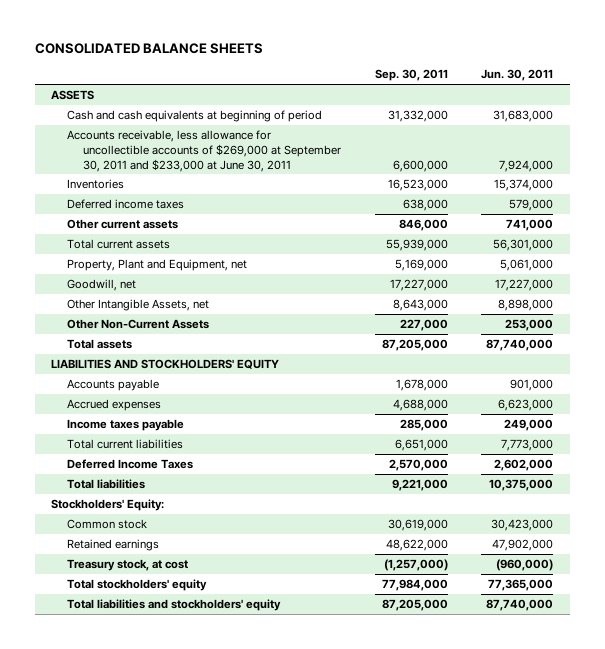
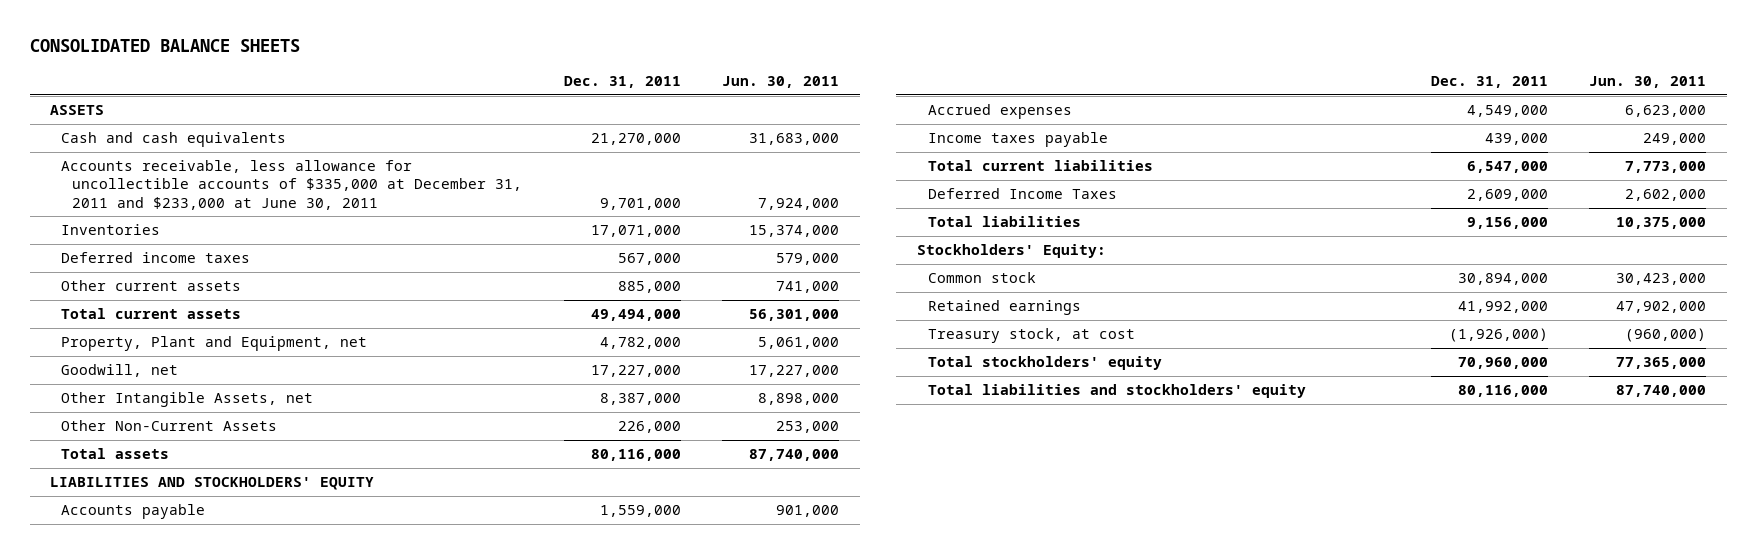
- | Sep. 30, 2011 | Jun. 30, 2011
+ | Dec. 31, 2011 | Jun. 30, 2011
- Cash and cash equivalents at beginning of period | 31,332,000 | 31,683,000
- Accounts receivable, less allowance for uncollectible accounts of $269,000 at September 30, 2011 and $233,000 at June 30, 2011 | 6,600,000 | 7,924,000
+ Cash and cash equivalents | 21,270,000 | 31,683,000
+ Accounts receivable, less allowance for uncollectible accounts of $335,000 at December 31, 2011 and $233,000 at June 30, 2011 | 9,701,000 | 7,924,000

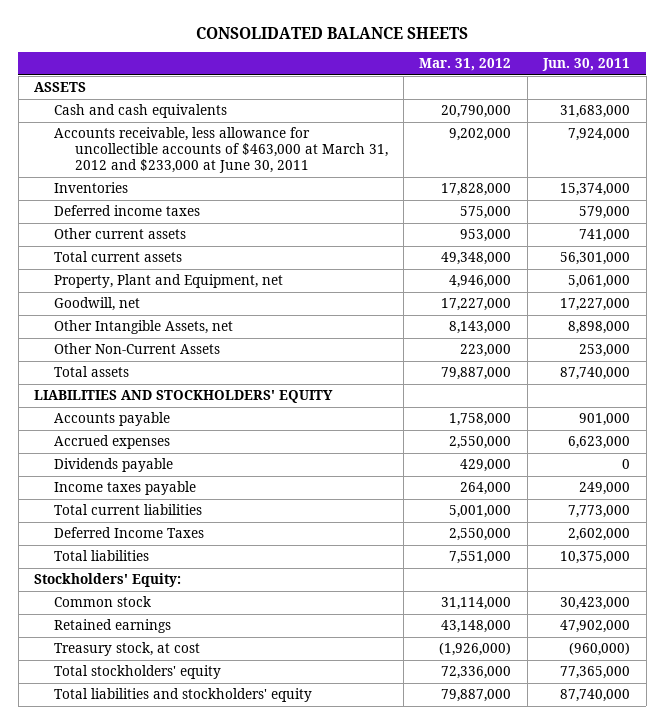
- | Dec. 31, 2011 | Jun. 30, 2011
+ | Mar. 31, 2012 | Jun. 30, 2011
- Accounts receivable, less allowance for uncollectible accounts of $335,000 at December 31, 2011 and $233,000 at June 30, 2011 | 9,701,000 | 7,924,000
+ Accounts receivable, less allowance for uncollectible accounts of $463,000 at March 31, 2012 and $233,000 at June 30, 2011 | 9,202,000 | 7,924,000
+ Dividends payable | 429,000 | 0

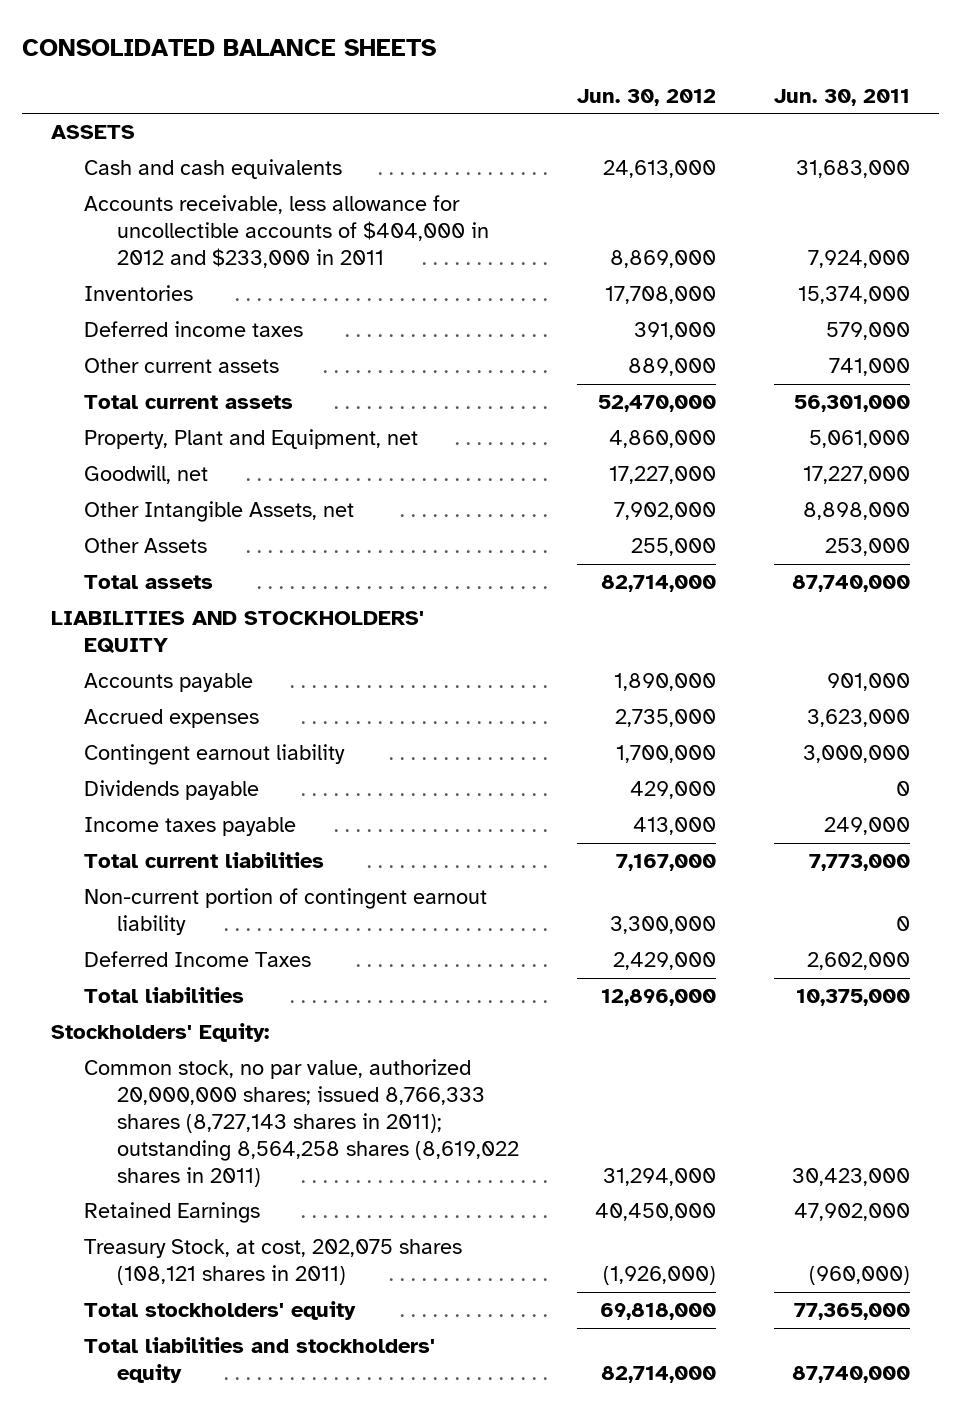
- | Mar. 31, 2012 | Jun. 30, 2011
+ | Jun. 30, 2012 | Jun. 30, 2011
- Accounts receivable, less allowance for uncollectible accounts of $463,000 at March 31, 2012 and $233,000 at June 30, 2011 | 9,202,000 | 7,924,000
+ Accounts receivable, less allowance for uncollectible accounts of $404,000 in 2012 and $233,000 in 2011 | 8,869,000 | 7,924,000
- Other Non-Current Assets | 223,000 | 253,000
+ Other Assets | 255,000 | 253,000
- Accrued expenses | 2,550,000 | 6,623,000
+ Accrued expenses | 2,735,000 | 3,623,000
+ Contingent earnout liability | 1,700,000 | 3,000,000
+ Non-current portion of contingent earnout liability | 3,300,000 | 0
- Common stock | 31,114,000 | 30,423,000
- Retained earnings | 43,148,000 | 47,902,000
- Treasury stock, at cost | (1,926,000) | (960,000)
+ Common stock, no par value, authorized 20,000,000 shares; issued 8,766,333 shares (8,727,143 shares in 2011); outstanding 8,564,258 shares (8,619,022 shares in 2011) | 31,294,000 | 30,423,000
+ Retained Earnings | 40,450,000 | 47,902,000
+ Treasury Stock, at cost, 202,075 shares (108,121 shares in 2011) | (1,926,000) | (960,000)

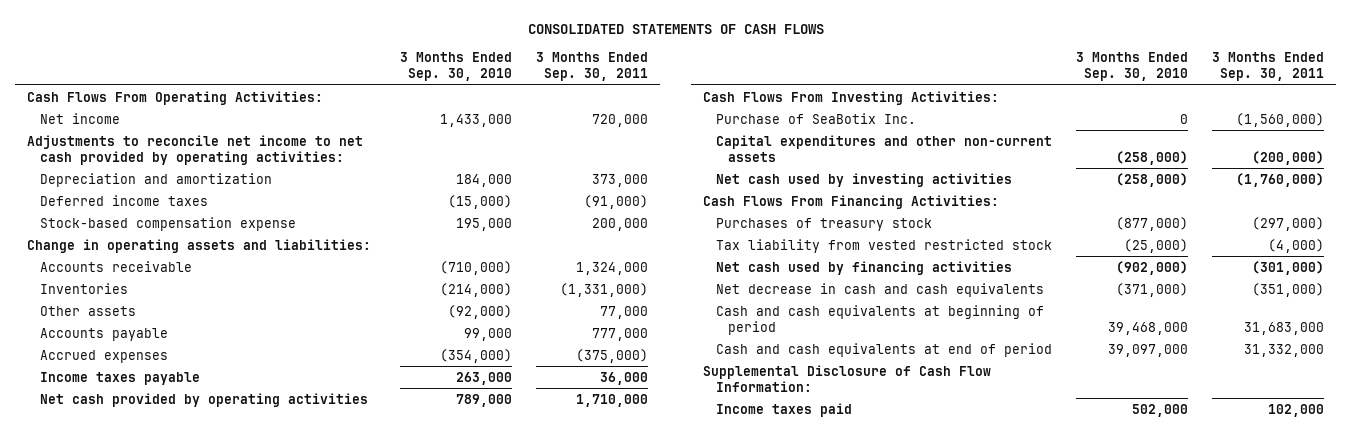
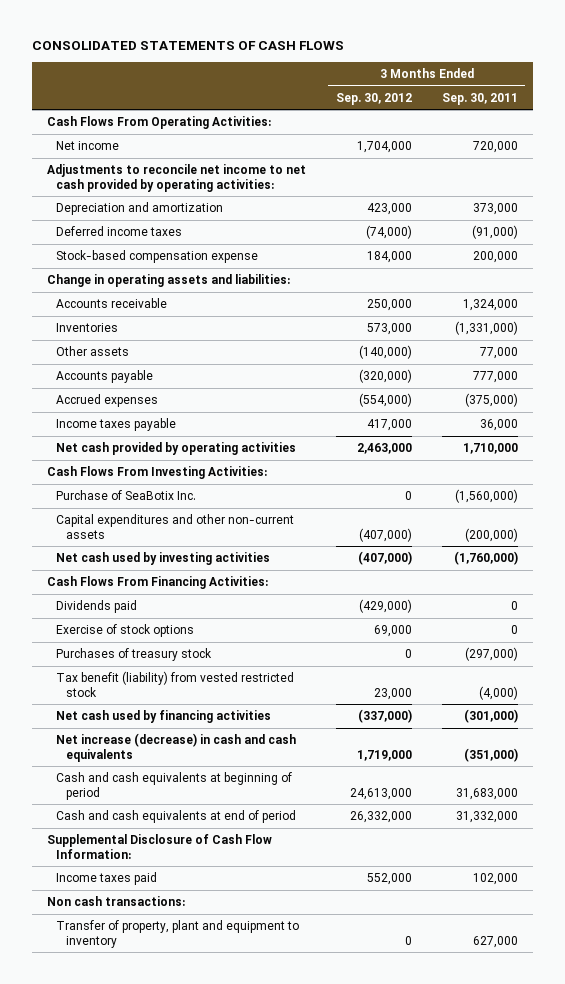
- | 3 Months Ended Sep. 30, 2010 | 3 Months Ended Sep. 30, 2011
+ | 3 Months Ended Sep. 30, 2012 | 3 Months Ended Sep. 30, 2011
+ Dividends paid | (429,000) | 0
+ Exercise of stock options | 69,000 | 0
- Tax liability from vested restricted stock | (25,000) | (4,000)
+ Tax benefit (liability) from vested restricted stock | 23,000 | (4,000)
- Net decrease in cash and cash equivalents | (371,000) | (351,000)
+ Net increase (decrease) in cash and cash equivalents | 1,719,000 | (351,000)
+ Non cash transactions:
+ Transfer of property, plant and equipment to inventory | 0 | 627,000

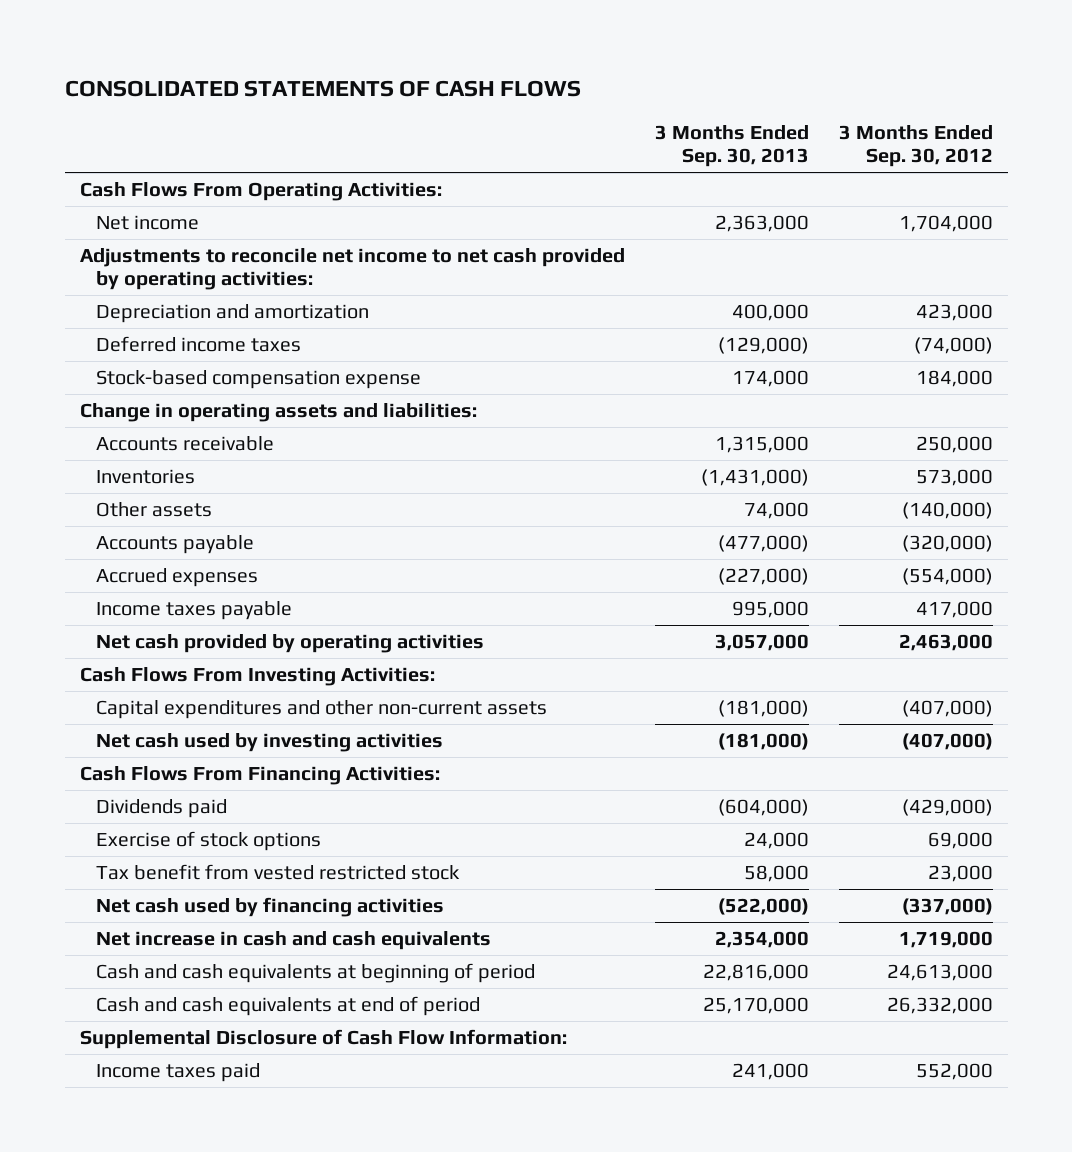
- | 3 Months Ended Sep. 30, 2012 | 3 Months Ended Sep. 30, 2011
+ | 3 Months Ended Sep. 30, 2013 | 3 Months Ended Sep. 30, 2012
- Purchase of SeaBotix Inc. | 0 | (1,560,000)
- Purchases of treasury stock | 0 | (297,000)
- Tax benefit (liability) from vested restricted stock | 23,000 | (4,000)
+ Tax benefit from vested restricted stock | 58,000 | 23,000
- Net increase (decrease) in cash and cash equivalents | 1,719,000 | (351,000)
+ Net increase in cash and cash equivalents | 2,354,000 | 1,719,000
- Non cash transactions:
- Transfer of property, plant and equipment to inventory | 0 | 627,000

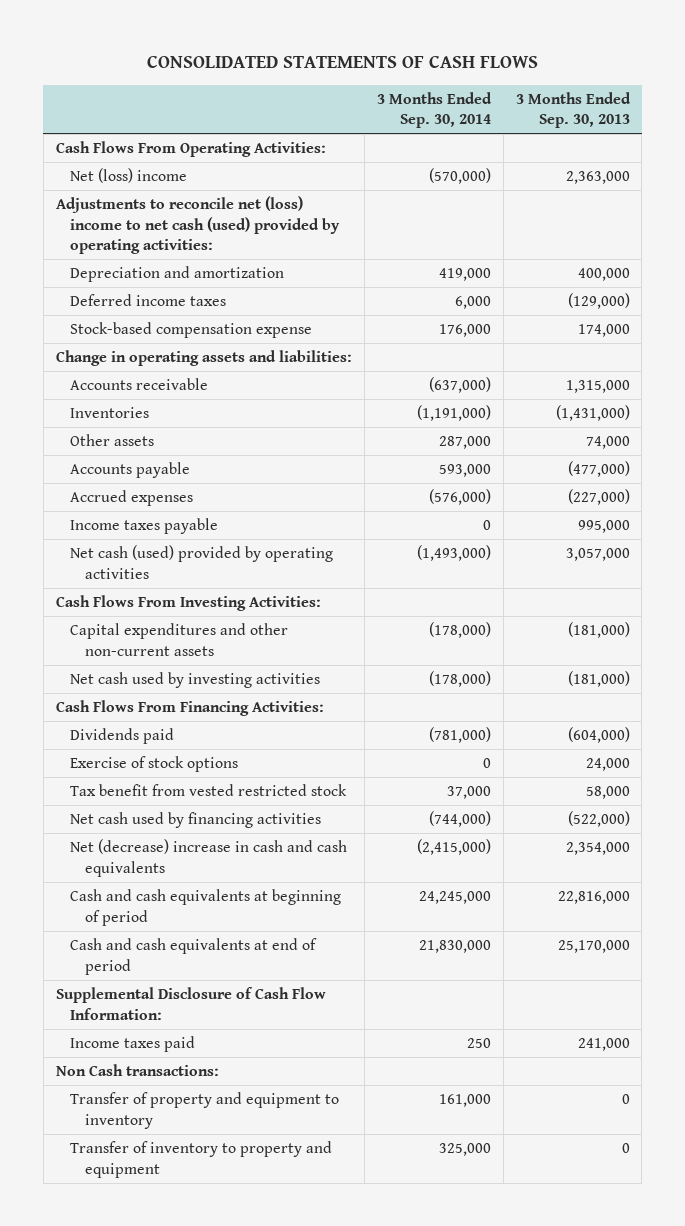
- | 3 Months Ended Sep. 30, 2013 | 3 Months Ended Sep. 30, 2012
+ | 3 Months Ended Sep. 30, 2014 | 3 Months Ended Sep. 30, 2013
- Net income | 2,363,000 | 1,704,000
- Adjustments to reconcile net income to net cash provided by operating activities:
+ Net (loss) income | (570,000) | 2,363,000
+ Adjustments to reconcile net (loss) income to net cash (used) provided by operating activities:
- Net cash provided by operating activities | 3,057,000 | 2,463,000
+ Net cash (used) provided by operating activities | (1,493,000) | 3,057,000
- Net increase in cash and cash equivalents | 2,354,000 | 1,719,000
+ Net (decrease) increase in cash and cash equivalents | (2,415,000) | 2,354,000
+ Non Cash transactions:
+ Transfer of property and equipment to inventory | 161,000 | 0
+ Transfer of inventory to property and equipment | 325,000 | 0

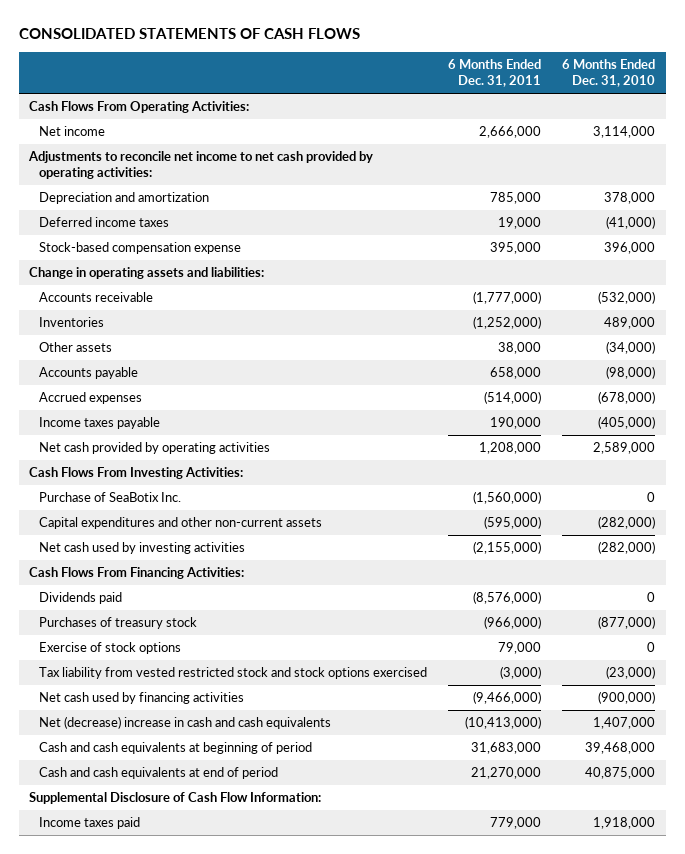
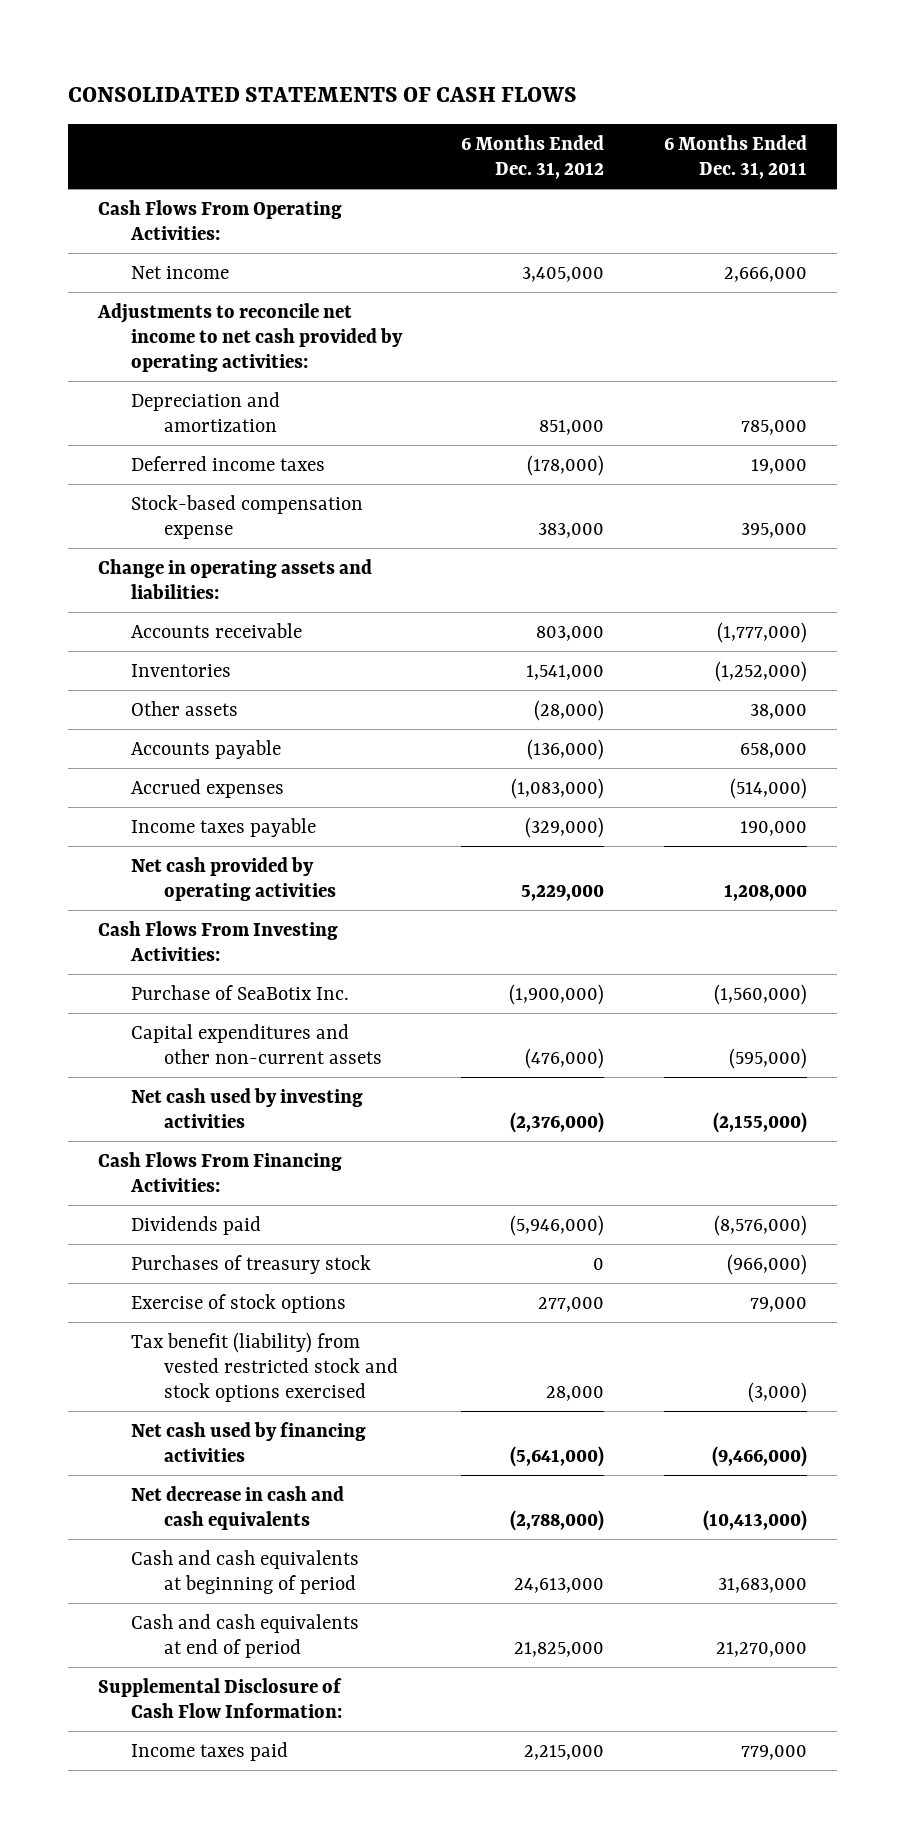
- | 6 Months Ended Dec. 31, 2011 | 6 Months Ended Dec. 31, 2010
+ | 6 Months Ended Dec. 31, 2012 | 6 Months Ended Dec. 31, 2011
- Tax liability from vested restricted stock and stock options exercised | (3,000) | (23,000)
+ Tax benefit (liability) from vested restricted stock and stock options exercised | 28,000 | (3,000)
- Net (decrease) increase in cash and cash equivalents | (10,413,000) | 1,407,000
+ Net decrease in cash and cash equivalents | (2,788,000) | (10,413,000)

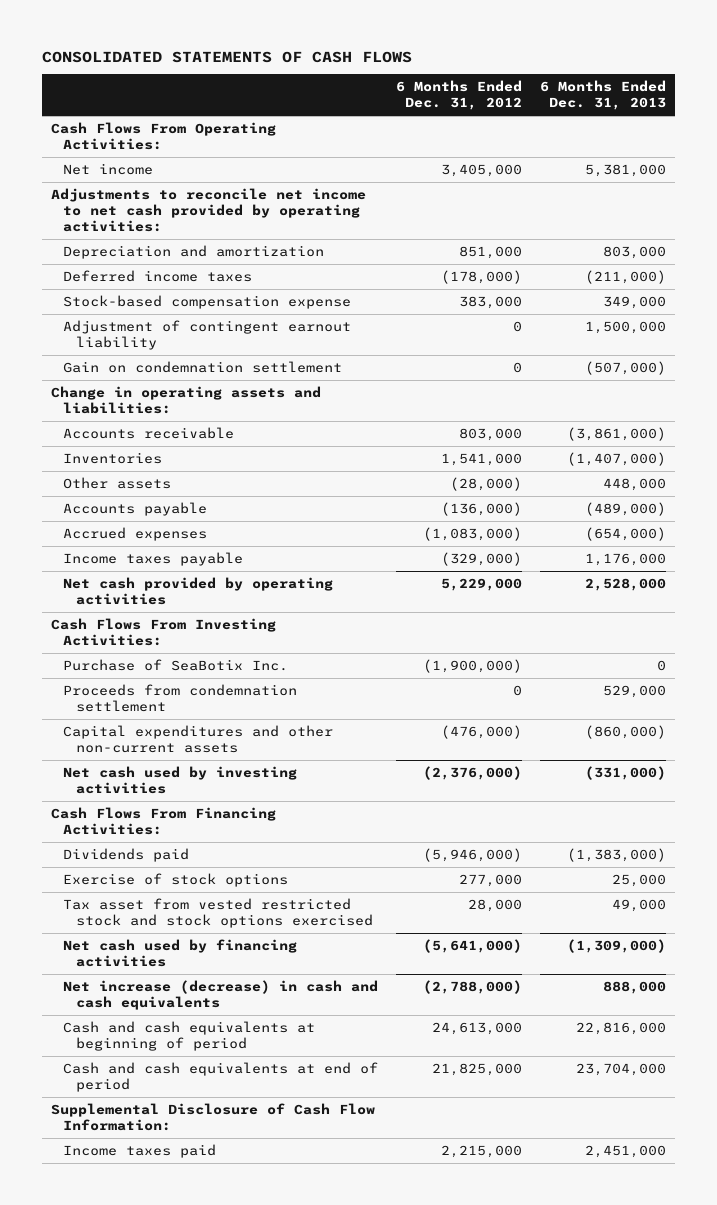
- | 6 Months Ended Dec. 31, 2012 | 6 Months Ended Dec. 31, 2011
+ | 6 Months Ended Dec. 31, 2012 | 6 Months Ended Dec. 31, 2013
+ Adjustment of contingent earnout liability | 0 | 1,500,000
+ Gain on condemnation settlement | 0 | (507,000)
+ Proceeds from condemnation settlement | 0 | 529,000
- Purchases of treasury stock | 0 | (966,000)
- Tax benefit (liability) from vested restricted stock and stock options exercised | 28,000 | (3,000)
+ Tax asset from vested restricted stock and stock options exercised | 28,000 | 49,000
- Net decrease in cash and cash equivalents | (2,788,000) | (10,413,000)
+ Net increase (decrease) in cash and cash equivalents | (2,788,000) | 888,000

